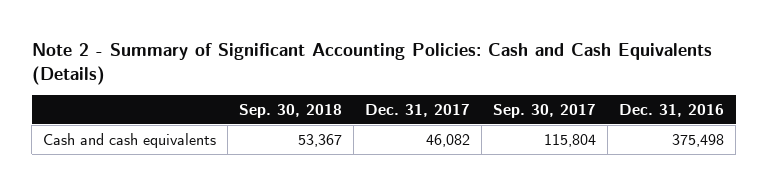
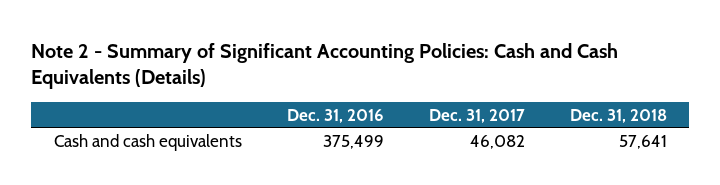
- | Sep. 30, 2018 | Dec. 31, 2017 | Sep. 30, 2017 | Dec. 31, 2016
+ | Dec. 31, 2016 | Dec. 31, 2017 | Dec. 31, 2018
- Cash and cash equivalents | 53,367 | 46,082 | 115,804 | 375,498
+ Cash and cash equivalents | 375,499 | 46,082 | 57,641

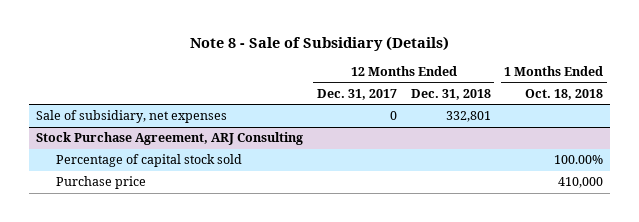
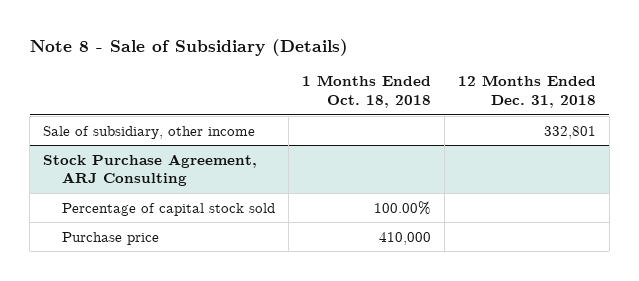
- | 12 Months Ended Dec. 31, 2017 | 12 Months Ended Dec. 31, 2018 | 1 Months Ended Oct. 18, 2018
+ | 1 Months Ended Oct. 18, 2018 | 12 Months Ended Dec. 31, 2018
- Sale of subsidiary, net expenses | 0 | 332,801 |
+ Sale of subsidiary, other income | | 332,801

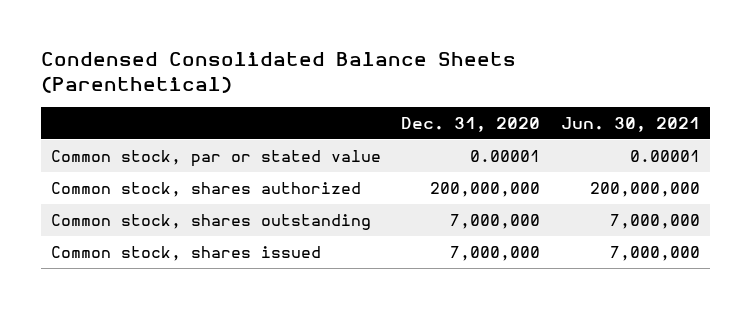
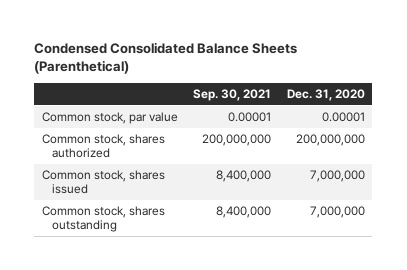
- | Dec. 31, 2020 | Jun. 30, 2021
+ | Sep. 30, 2021 | Dec. 31, 2020
- Common stock, par or stated value | 0.00001 | 0.00001
+ Common stock, par value | 0.00001 | 0.00001
moved down: Common stock, shares outstanding | 8,400,000 | 7,000,000

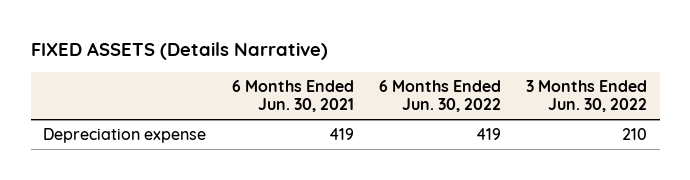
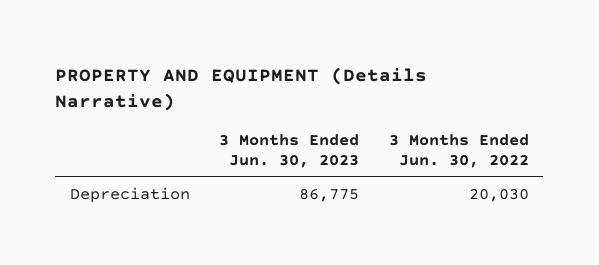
- FIXED ASSETS (Details Narrative)
+ PROPERTY AND EQUIPMENT (Details Narrative)
- | 6 Months Ended Jun. 30, 2021 | 6 Months Ended Jun. 30, 2022 | 3 Months Ended Jun. 30, 2022
+ | 3 Months Ended Jun. 30, 2023 | 3 Months Ended Jun. 30, 2022
- Depreciation expense | 419 | 419 | 210
+ Depreciation | 86,775 | 20,030

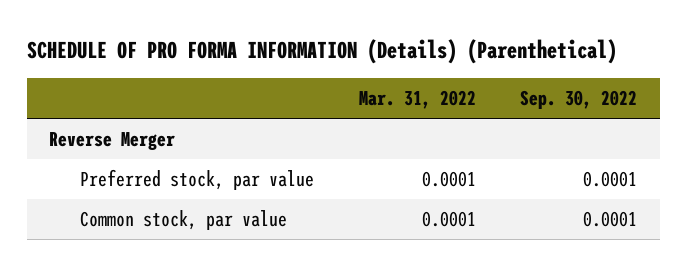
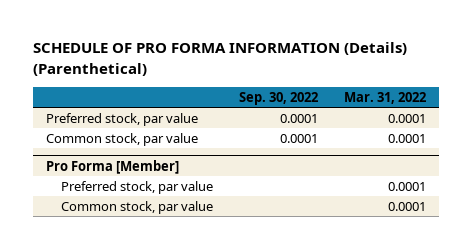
- | Mar. 31, 2022 | Sep. 30, 2022
+ | Sep. 30, 2022 | Mar. 31, 2022
- Reverse Merger
+ Pro Forma [Member]
+ Preferred stock, par value | | 0.0001
+ Common stock, par value | | 0.0001

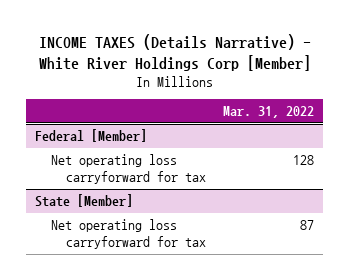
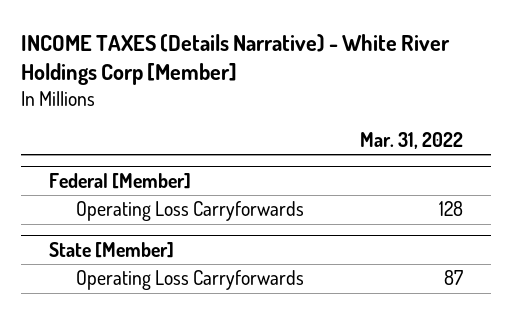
@ Federal [Member]
- Net operating loss carryforward for tax | 128
+ Operating Loss Carryforwards | 128
@ State [Member]
- Net operating loss carryforward for tax | 87
+ Operating Loss Carryforwards | 87

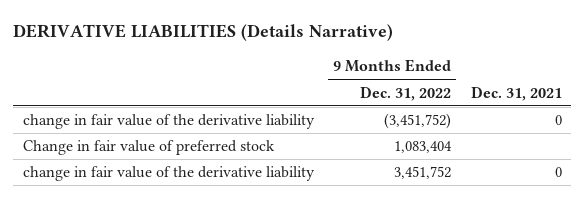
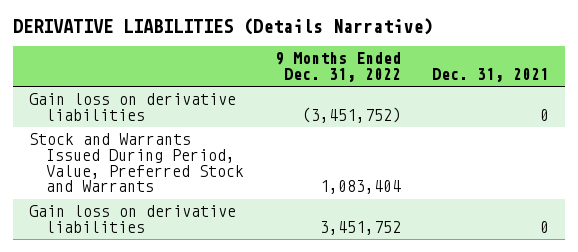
- change in fair value of the derivative liability | (3,451,752) | 0
- Change in fair value of preferred stock | 1,083,404 |
- change in fair value of the derivative liability | 3,451,752 | 0
+ Gain loss on derivative liabilities | (3,451,752) | 0
+ Stock and Warrants Issued During Period, Value, Preferred Stock and Warrants | 1,083,404 |
+ Gain loss on derivative liabilities | 3,451,752 | 0

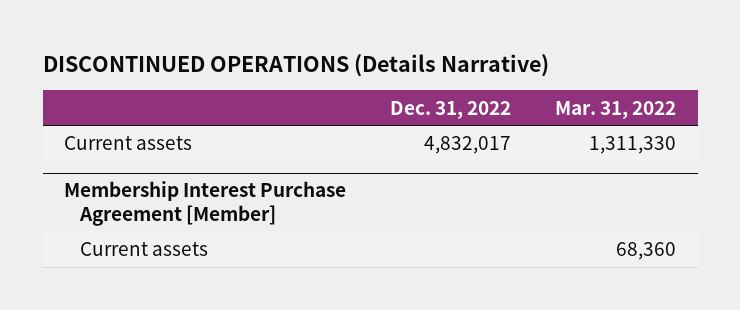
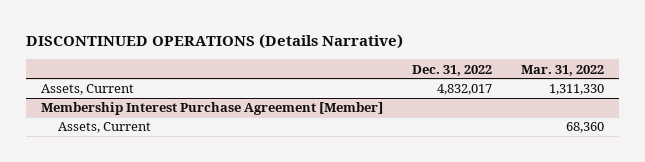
- Current assets | 4,832,017 | 1,311,330
+ Assets, Current | 4,832,017 | 1,311,330
@ Membership Interest Purchase Agreement [Member]
- Current assets | | 68,360
+ Assets, Current | | 68,360

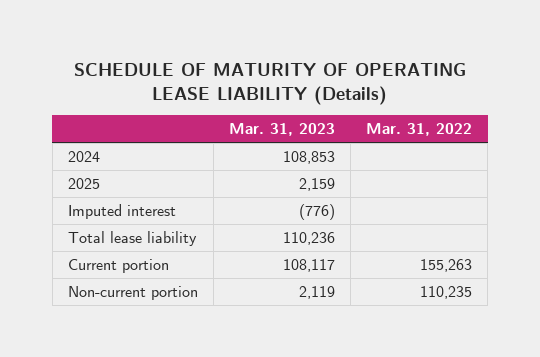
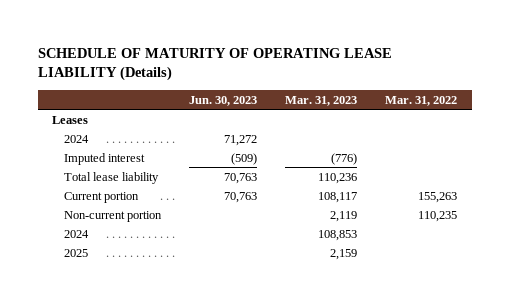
- | Mar. 31, 2023 | Mar. 31, 2022
+ | Jun. 30, 2023 | Mar. 31, 2023 | Mar. 31, 2022
+ Leases
+ 2024 | 71,272 | |
moved down: 2024 | | 108,853 |
moved down: 2025 | | 2,159 |

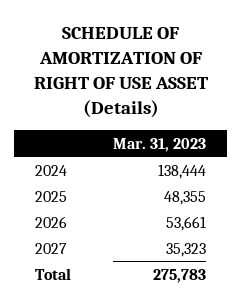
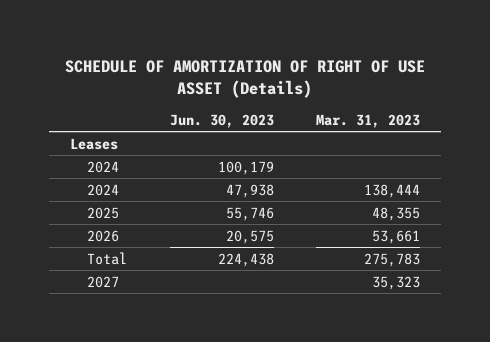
- | Mar. 31, 2023
+ | Jun. 30, 2023 | Mar. 31, 2023
+ Leases
+ 2024 | 100,179 |
moved down: 2027 | | 35,323

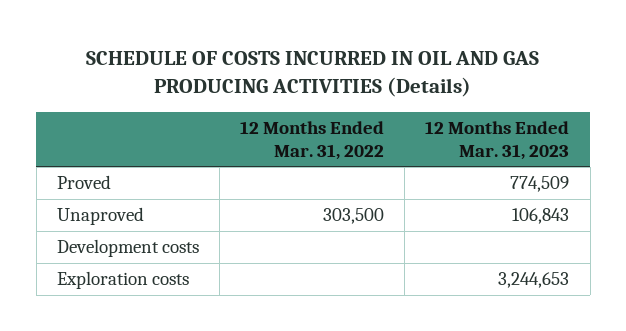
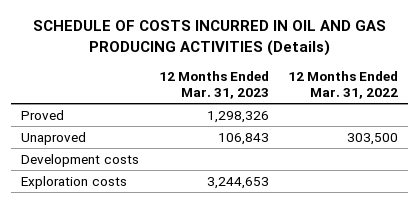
- | 12 Months Ended Mar. 31, 2022 | 12 Months Ended Mar. 31, 2023
+ | 12 Months Ended Mar. 31, 2023 | 12 Months Ended Mar. 31, 2022
- Proved | | 774,509
+ Proved | 1,298,326 |

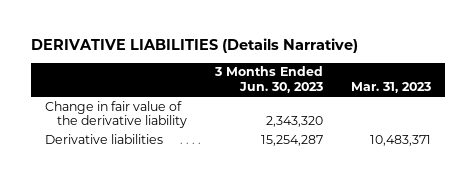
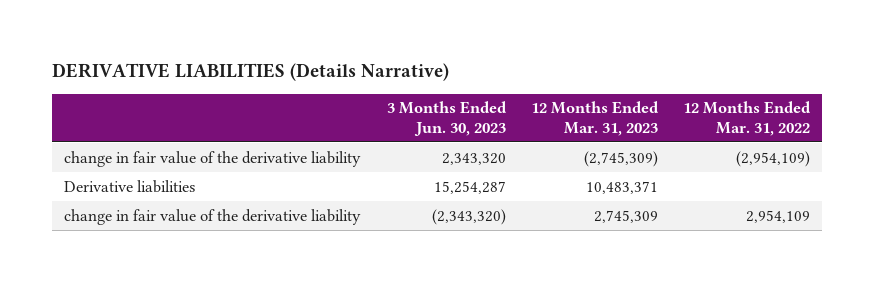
- | 3 Months Ended Jun. 30, 2023 | Mar. 31, 2023
+ | 3 Months Ended Jun. 30, 2023 | 12 Months Ended Mar. 31, 2023 | 12 Months Ended Mar. 31, 2022
- Change in fair value of the derivative liability | 2,343,320 |
+ change in fair value of the derivative liability | 2,343,320 | (2,745,309) | (2,954,109)
+ change in fair value of the derivative liability | (2,343,320) | 2,745,309 | 2,954,109

